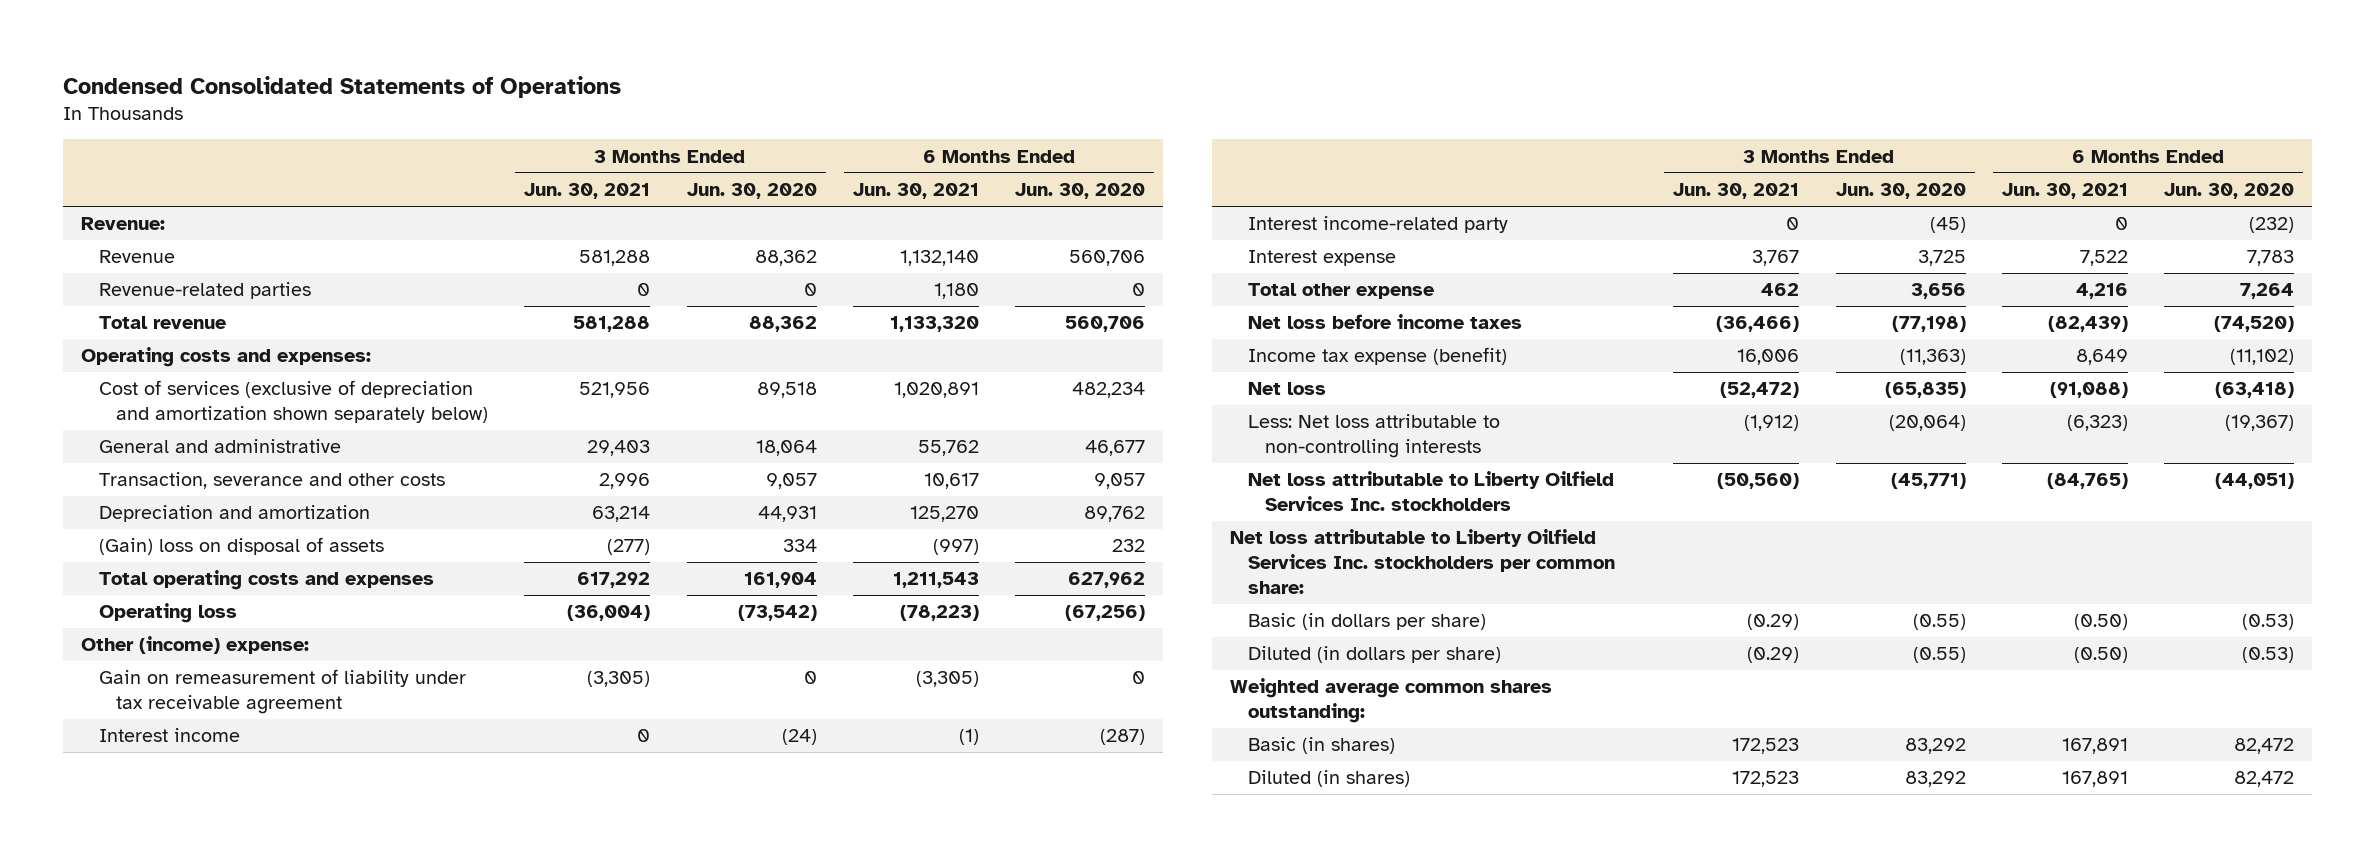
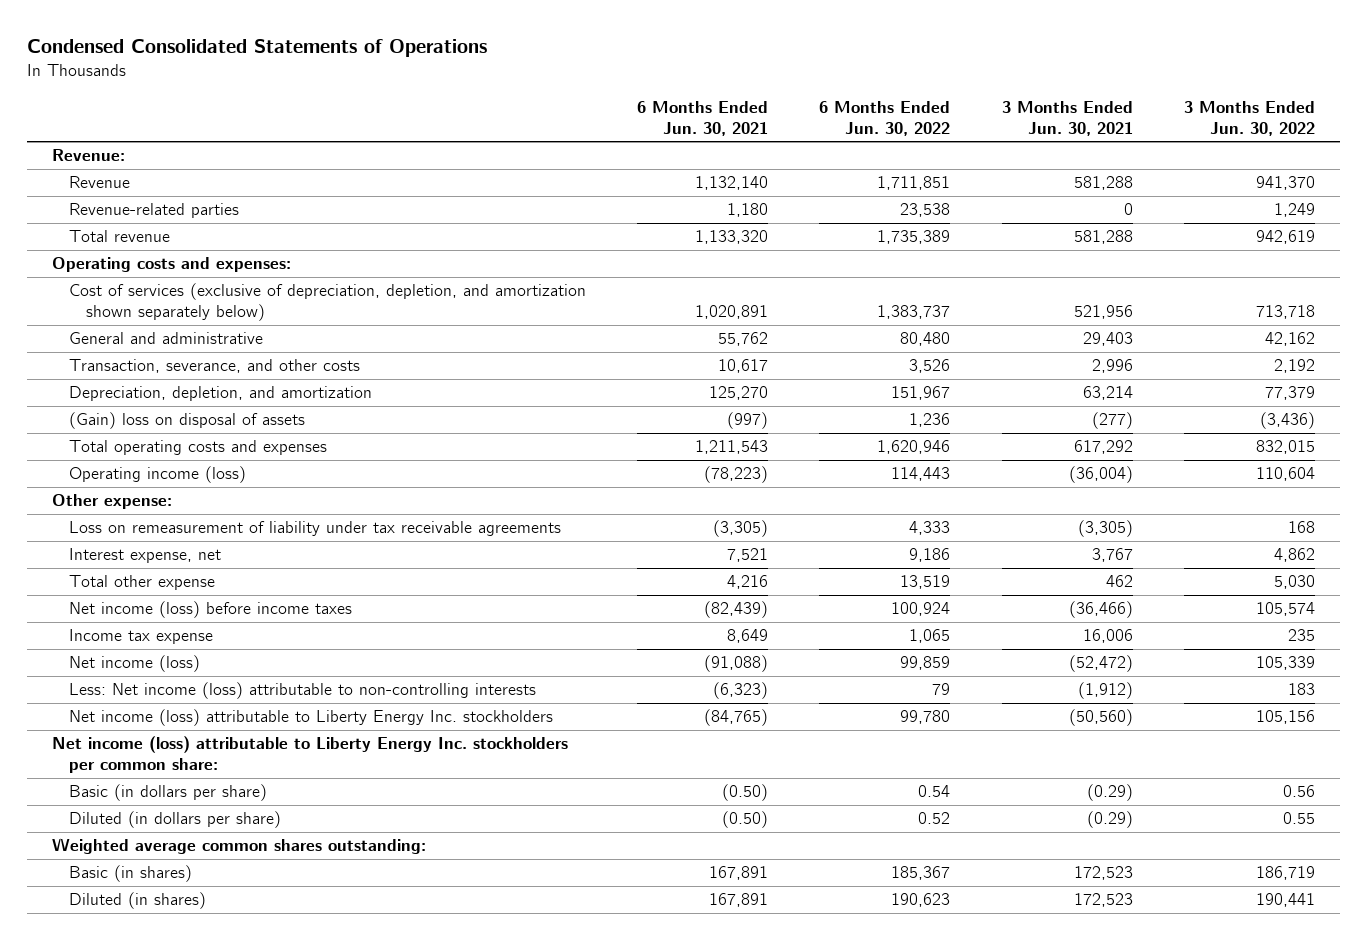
- | 3 Months Ended Jun. 30, 2021 | 3 Months Ended Jun. 30, 2020 | 6 Months Ended Jun. 30, 2021 | 6 Months Ended Jun. 30, 2020
+ | 6 Months Ended Jun. 30, 2021 | 6 Months Ended Jun. 30, 2022 | 3 Months Ended Jun. 30, 2021 | 3 Months Ended Jun. 30, 2022
- Cost of services (exclusive of depreciation and amortization shown separately below) | 521,956 | 89,518 | 1,020,891 | 482,234
+ Cost of services (exclusive of depreciation, depletion, and amortization shown separately below) | 1,020,891 | 1,383,737 | 521,956 | 713,718
- Transaction, severance and other costs | 2,996 | 9,057 | 10,617 | 9,057
- Depreciation and amortization | 63,214 | 44,931 | 125,270 | 89,762
+ Transaction, severance, and other costs | 10,617 | 3,526 | 2,996 | 2,192
+ Depreciation, depletion, and amortization | 125,270 | 151,967 | 63,214 | 77,379
- Operating loss | (36,004) | (73,542) | (78,223) | (67,256)
- Other (income) expense:
- Gain on remeasurement of liability under tax receivable agreement | (3,305) | 0 | (3,305) | 0
- Interest income | 0 | (24) | (1) | (287)
- Interest income-related party | 0 | (45) | 0 | (232)
- Interest expense | 3,767 | 3,725 | 7,522 | 7,783
+ Operating income (loss) | (78,223) | 114,443 | (36,004) | 110,604
+ Other expense:
+ Loss on remeasurement of liability under tax receivable agreements | (3,305) | 4,333 | (3,305) | 168
+ Interest expense, net | 7,521 | 9,186 | 3,767 | 4,862
- Net loss before income taxes | (36,466) | (77,198) | (82,439) | (74,520)
- Income tax expense (benefit) | 16,006 | (11,363) | 8,649 | (11,102)
- Net loss | (52,472) | (65,835) | (91,088) | (63,418)
- Less: Net loss attributable to non-controlling interests | (1,912) | (20,064) | (6,323) | (19,367)
- Net loss attributable to Liberty Oilfield Services Inc. stockholders | (50,560) | (45,771) | (84,765) | (44,051)
- Net loss attributable to Liberty Oilfield Services Inc. stockholders per common share:
+ Net income (loss) before income taxes | (82,439) | 100,924 | (36,466) | 105,574
+ Income tax expense | 8,649 | 1,065 | 16,006 | 235
+ Net income (loss) | (91,088) | 99,859 | (52,472) | 105,339
+ Less: Net income (loss) attributable to non-controlling interests | (6,323) | 79 | (1,912) | 183
+ Net income (loss) attributable to Liberty Energy Inc. stockholders | (84,765) | 99,780 | (50,560) | 105,156
+ Net income (loss) attributable to Liberty Energy Inc. stockholders per common share:

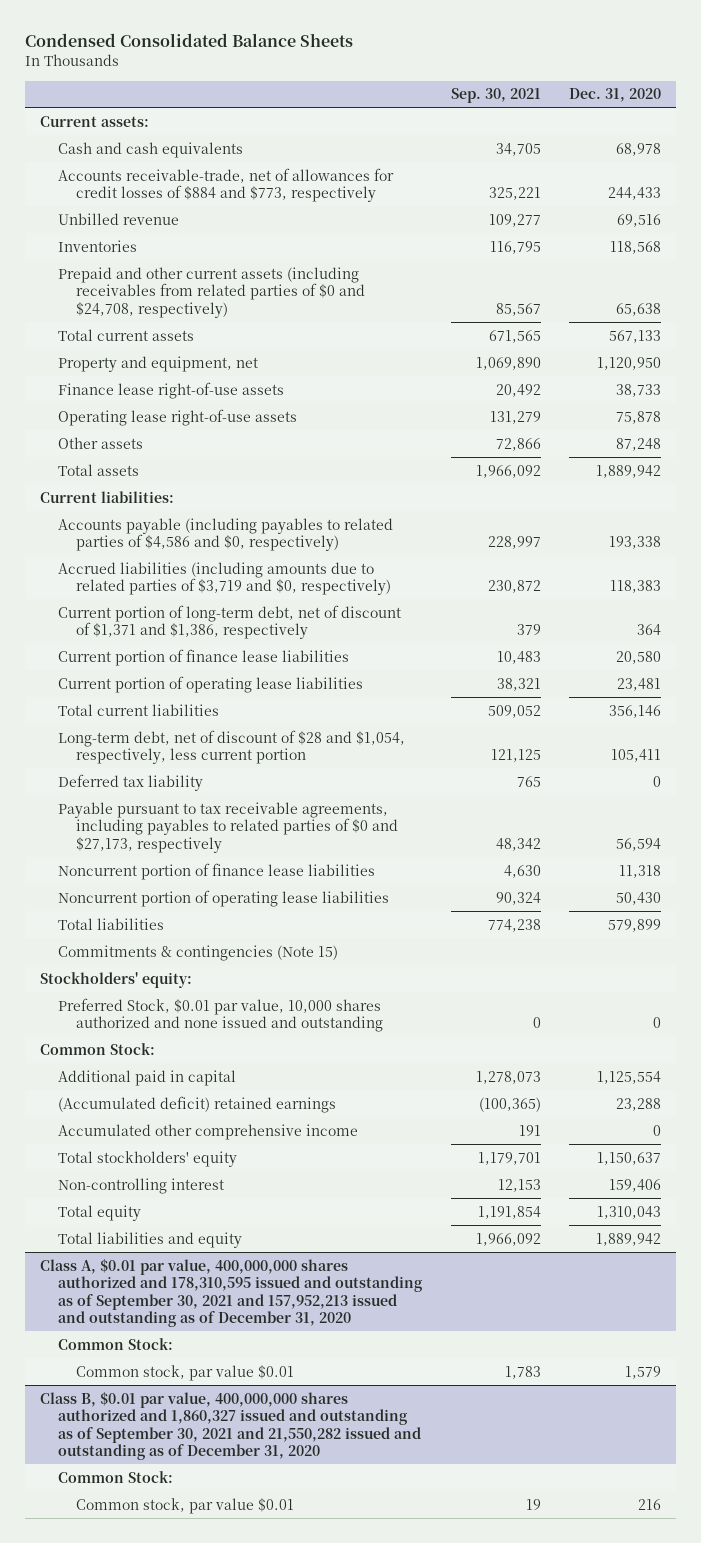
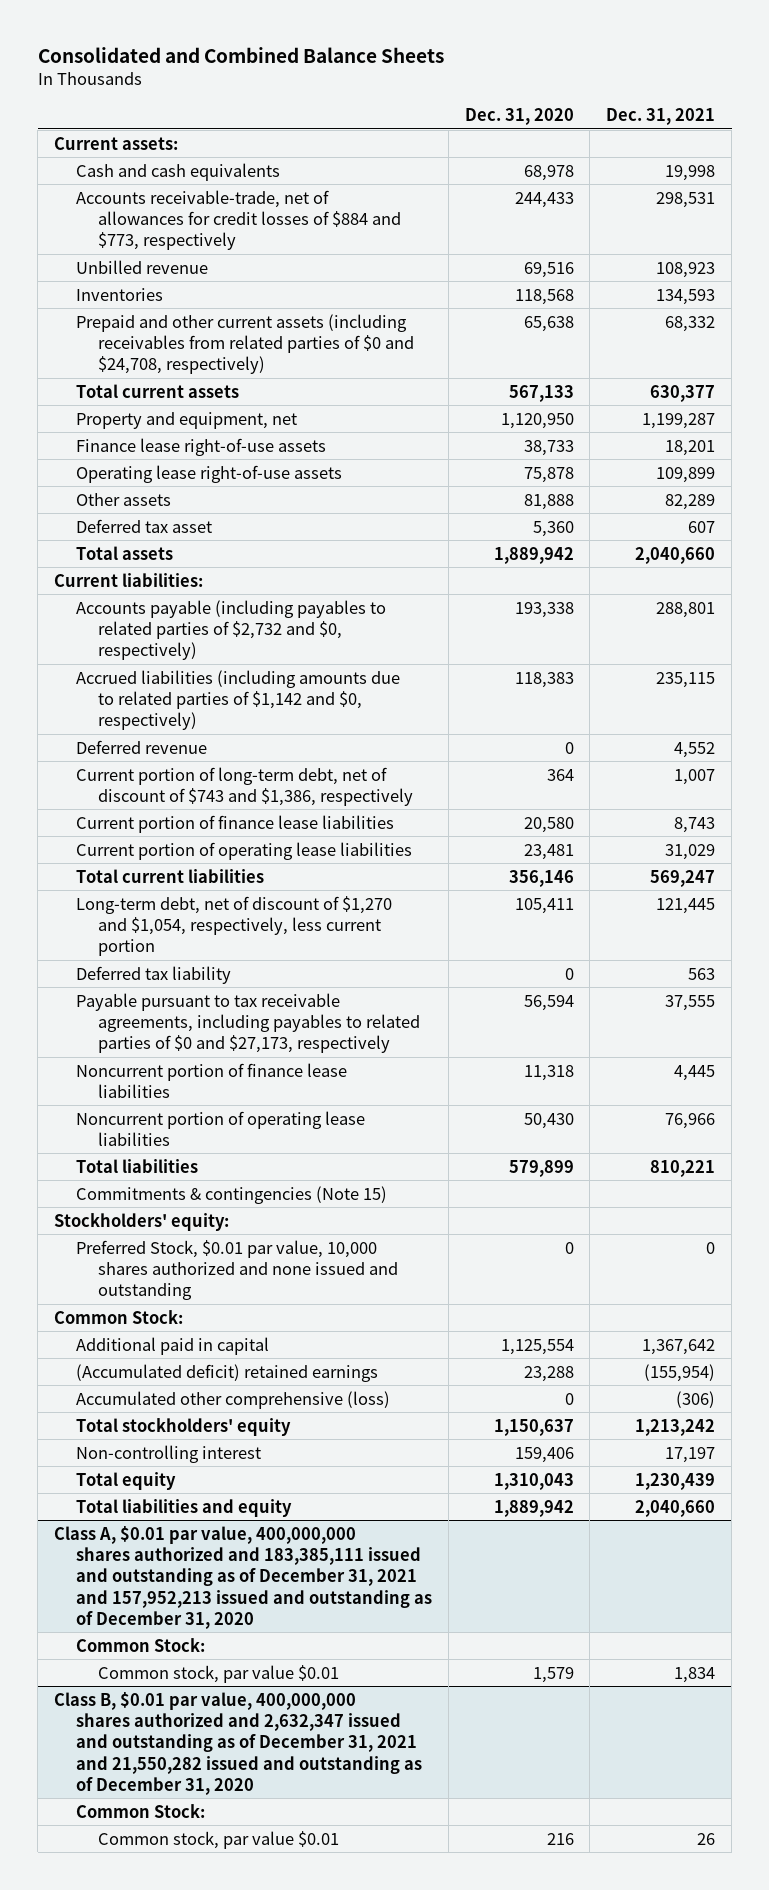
- Condensed Consolidated Balance Sheets
+ Consolidated and Combined Balance Sheets
- | Sep. 30, 2021 | Dec. 31, 2020
+ | Dec. 31, 2020 | Dec. 31, 2021
- Other assets | 72,866 | 87,248
+ Other assets | 81,888 | 82,289
+ Deferred tax asset | 5,360 | 607
- Accounts payable (including payables to related parties of $4,586 and $0, respectively) | 228,997 | 193,338
- Accrued liabilities (including amounts due to related parties of $3,719 and $0, respectively) | 230,872 | 118,383
- Current portion of long-term debt, net of discount of $1,371 and $1,386, respectively | 379 | 364
+ Accounts payable (including payables to related parties of $2,732 and $0, respectively) | 193,338 | 288,801
+ Accrued liabilities (including amounts due to related parties of $1,142 and $0, respectively) | 118,383 | 235,115
+ Deferred revenue | 0 | 4,552
+ Current portion of long-term debt, net of discount of $743 and $1,386, respectively | 364 | 1,007
- Long-term debt, net of discount of $28 and $1,054, respectively, less current portion | 121,125 | 105,411
+ Long-term debt, net of discount of $1,270 and $1,054, respectively, less current portion | 105,411 | 121,445
- Accumulated other comprehensive income | 191 | 0
+ Accumulated other comprehensive (loss) | 0 | (306)
- Class A, $0.01 par value, 400,000,000 shares authorized and 178,310,595 issued and outstanding as of September 30, 2021 and 157,952,213 issued and outstanding as of December 31, 2020
+ Class A, $0.01 par value, 400,000,000 shares authorized and 183,385,111 issued and outstanding as of December 31, 2021 and 157,952,213 issued and outstanding as of December 31, 2020
- Class B, $0.01 par value, 400,000,000 shares authorized and 1,860,327 issued and outstanding as of September 30, 2021 and 21,550,282 issued and outstanding as of December 31, 2020
+ Class B, $0.01 par value, 400,000,000 shares authorized and 2,632,347 issued and outstanding as of December 31, 2021 and 21,550,282 issued and outstanding as of December 31, 2020

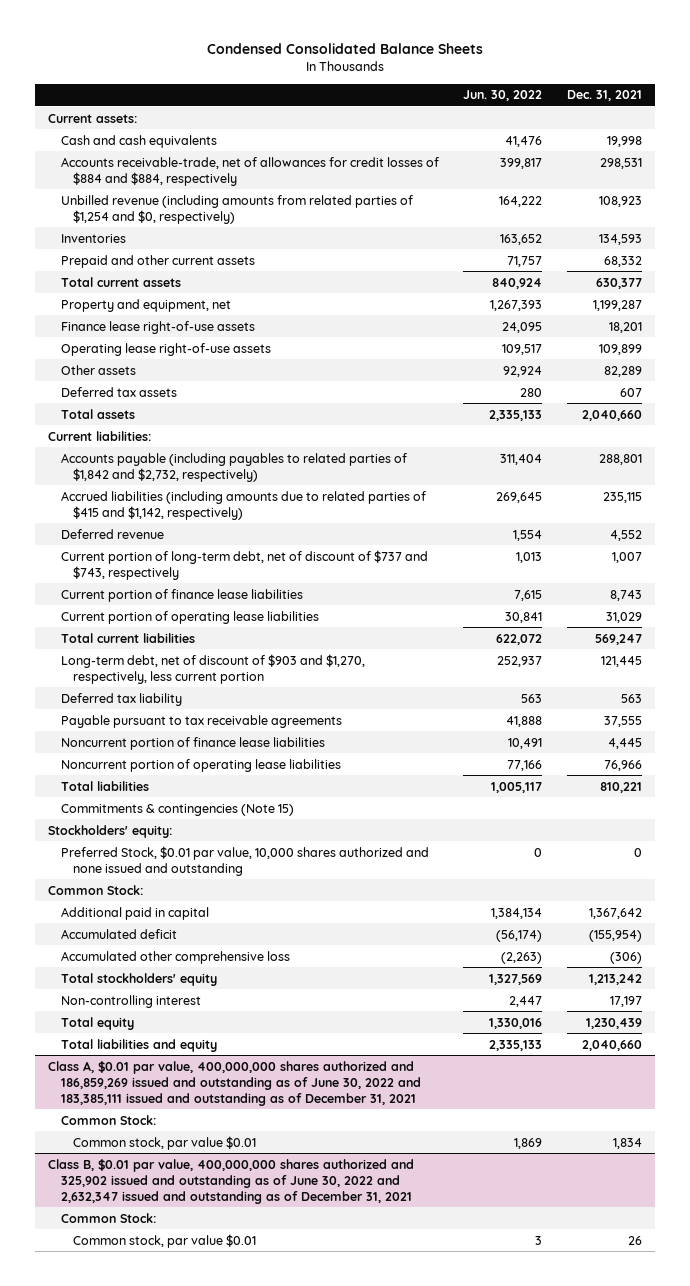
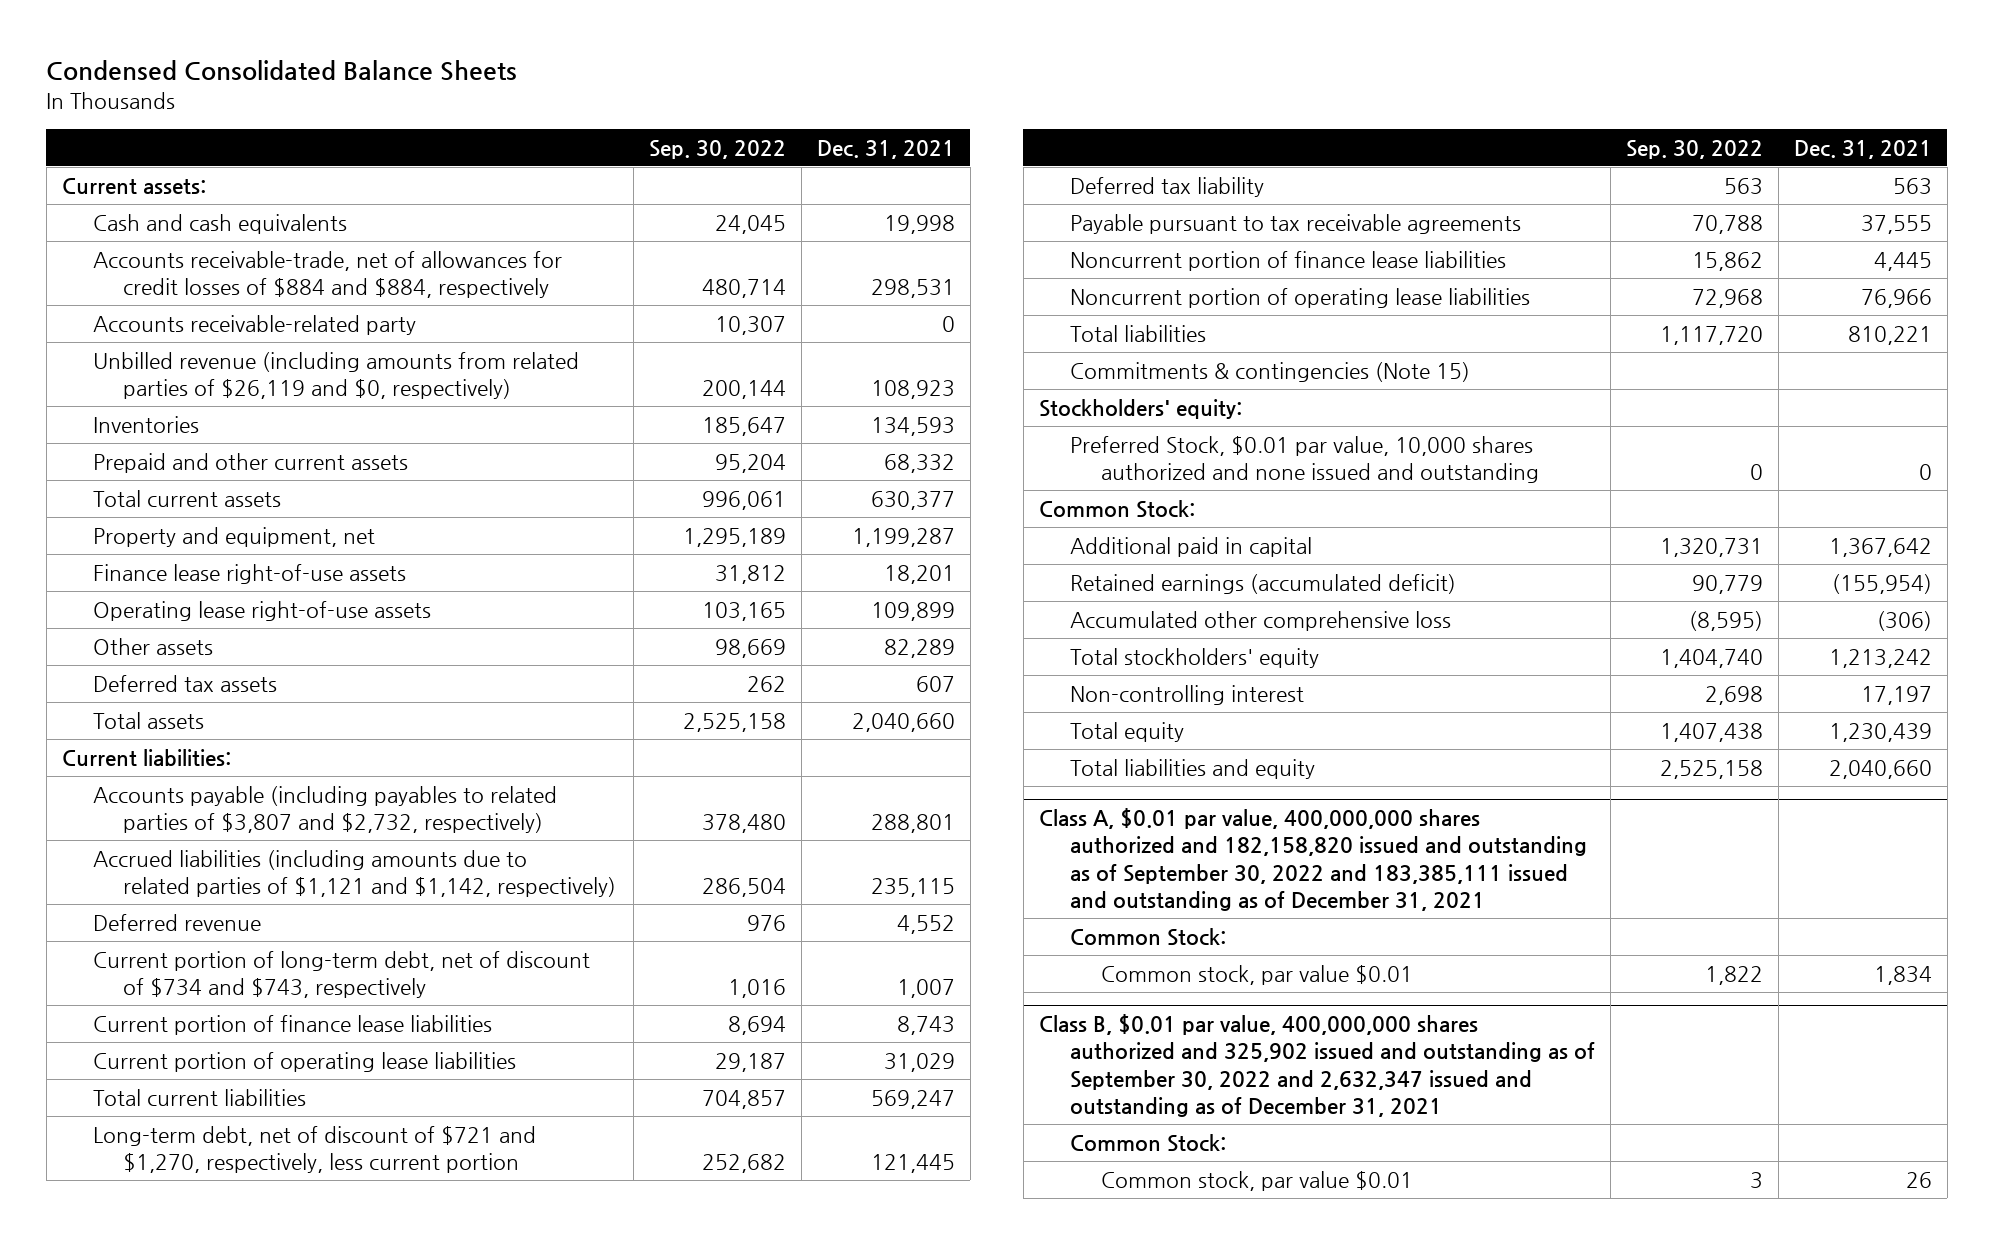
- | Jun. 30, 2022 | Dec. 31, 2021
+ | Sep. 30, 2022 | Dec. 31, 2021
- Unbilled revenue (including amounts from related parties of $1,254 and $0, respectively) | 164,222 | 108,923
+ Accounts receivable-related party | 10,307 | 0
+ Unbilled revenue (including amounts from related parties of $26,119 and $0, respectively) | 200,144 | 108,923
- Accounts payable (including payables to related parties of $1,842 and $2,732, respectively) | 311,404 | 288,801
- Accrued liabilities (including amounts due to related parties of $415 and $1,142, respectively) | 269,645 | 235,115
+ Accounts payable (including payables to related parties of $3,807 and $2,732, respectively) | 378,480 | 288,801
+ Accrued liabilities (including amounts due to related parties of $1,121 and $1,142, respectively) | 286,504 | 235,115
- Current portion of long-term debt, net of discount of $737 and $743, respectively | 1,013 | 1,007
+ Current portion of long-term debt, net of discount of $734 and $743, respectively | 1,016 | 1,007
- Long-term debt, net of discount of $903 and $1,270, respectively, less current portion | 252,937 | 121,445
+ Long-term debt, net of discount of $721 and $1,270, respectively, less current portion | 252,682 | 121,445
- Accumulated deficit | (56,174) | (155,954)
+ Retained earnings (accumulated deficit) | 90,779 | (155,954)
- Class A, $0.01 par value, 400,000,000 shares authorized and 186,859,269 issued and outstanding as of June 30, 2022 and 183,385,111 issued and outstanding as of December 31, 2021
+ Class A, $0.01 par value, 400,000,000 shares authorized and 182,158,820 issued and outstanding as of September 30, 2022 and 183,385,111 issued and outstanding as of December 31, 2021
- Class B, $0.01 par value, 400,000,000 shares authorized and 325,902 issued and outstanding as of June 30, 2022 and 2,632,347 issued and outstanding as of December 31, 2021
+ Class B, $0.01 par value, 400,000,000 shares authorized and 325,902 issued and outstanding as of September 30, 2022 and 2,632,347 issued and outstanding as of December 31, 2021

